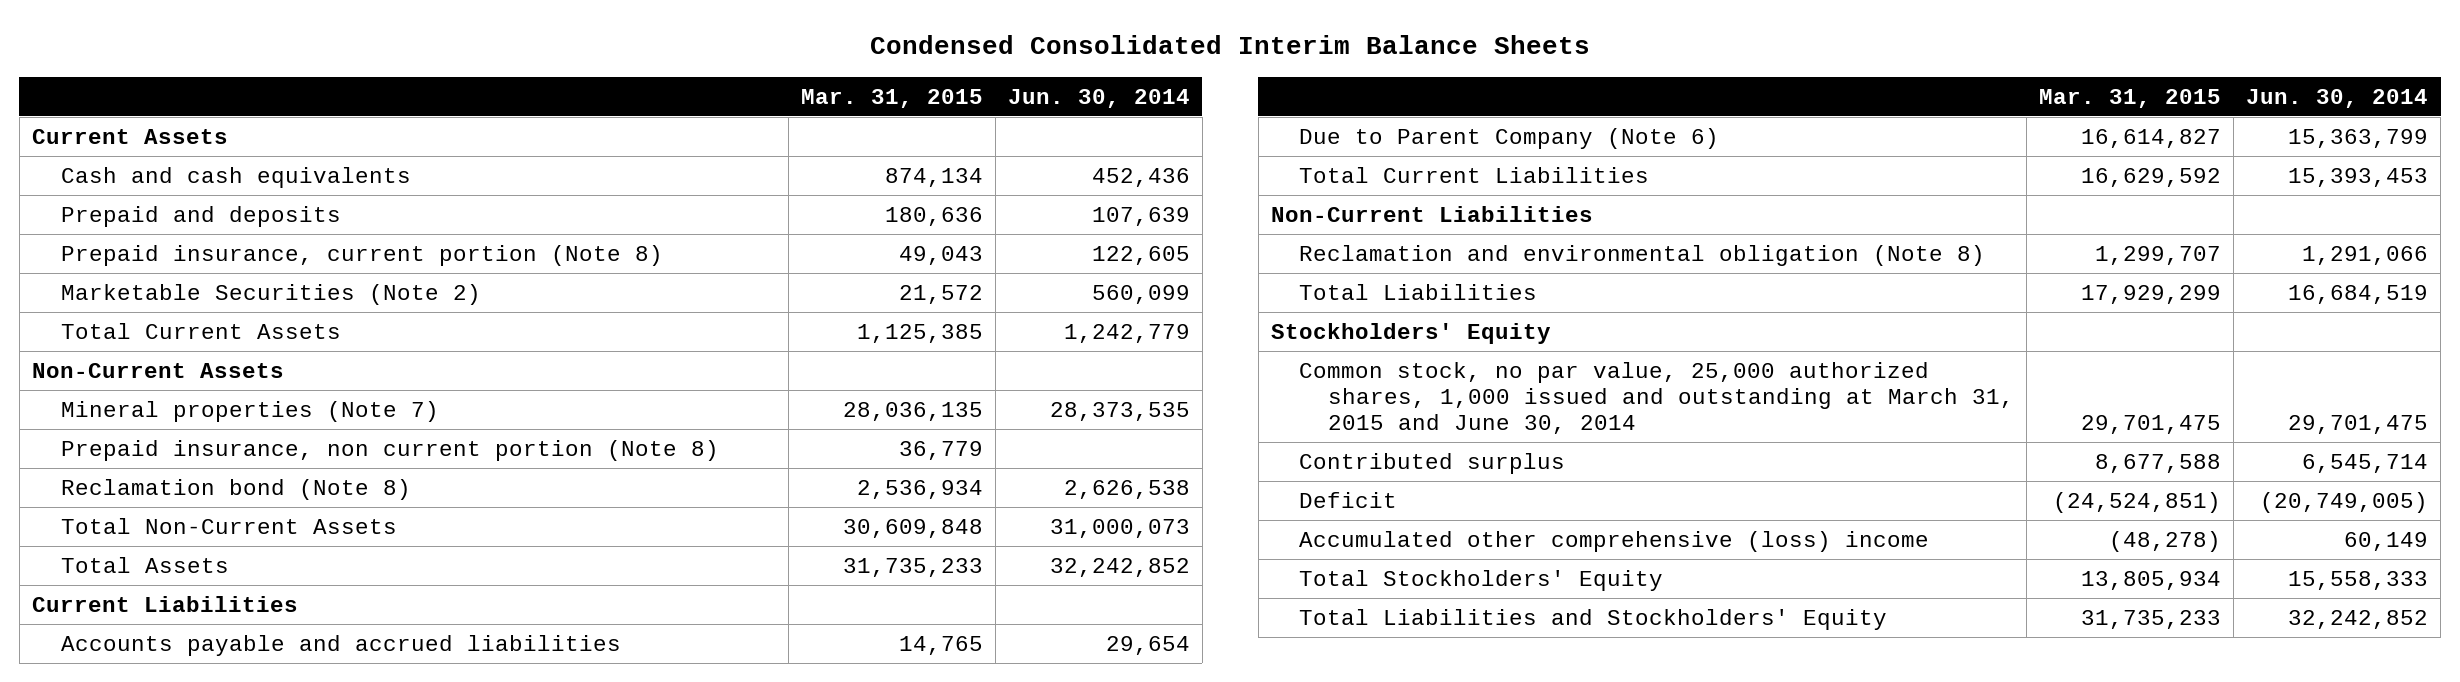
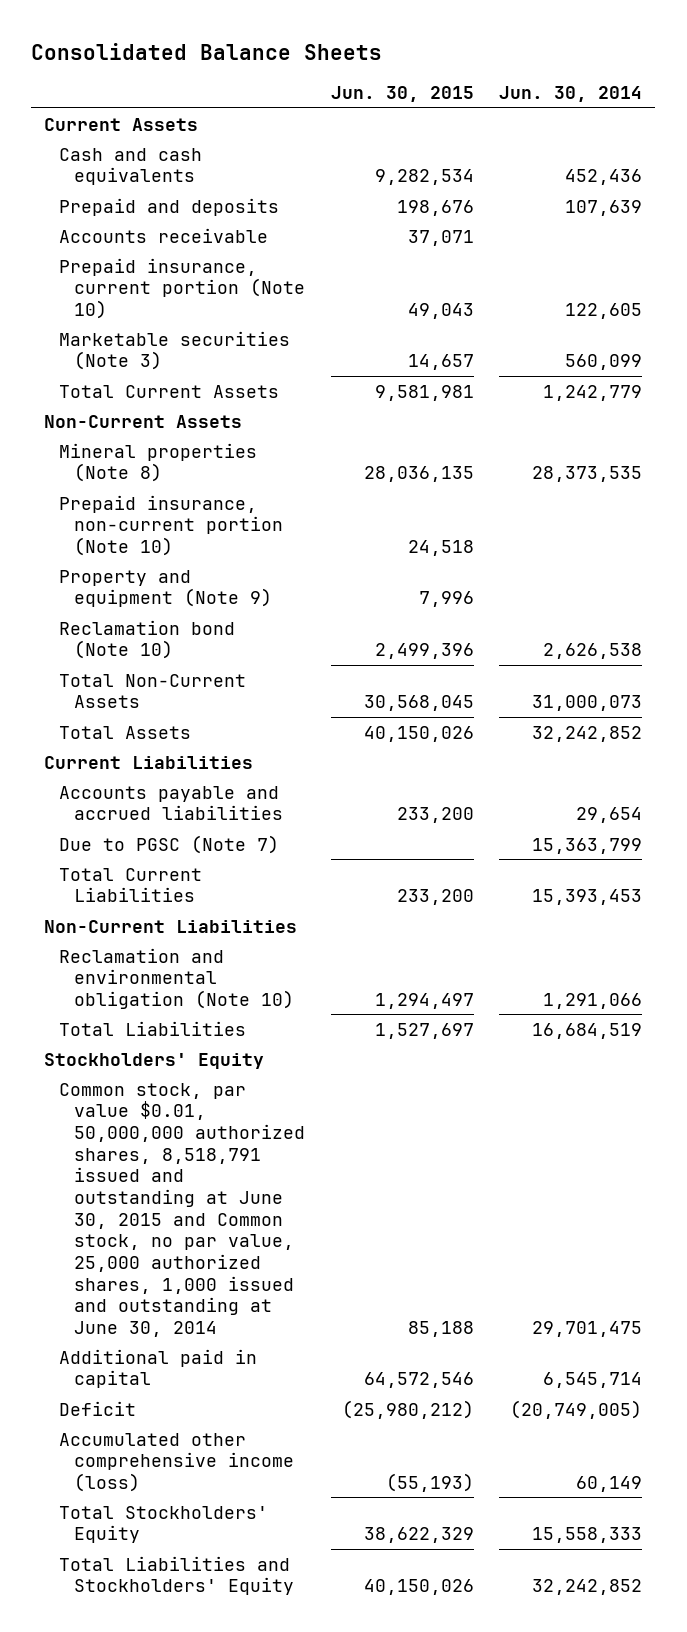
- Condensed Consolidated Interim Balance Sheets
+ Consolidated Balance Sheets
- | Mar. 31, 2015 | Jun. 30, 2014
+ | Jun. 30, 2015 | Jun. 30, 2014
- Prepaid insurance, current portion (Note 8) | 49,043 | 122,605
- Marketable Securities (Note 2) | 21,572 | 560,099
+ Accounts receivable | 37,071 |
+ Prepaid insurance, current portion (Note 10) | 49,043 | 122,605
+ Marketable securities (Note 3) | 14,657 | 560,099
- Mineral properties (Note 7) | 28,036,135 | 28,373,535
- Prepaid insurance, non current portion (Note 8) | 36,779 |
- Reclamation bond (Note 8) | 2,536,934 | 2,626,538
+ Mineral properties (Note 8) | 28,036,135 | 28,373,535
+ Prepaid insurance, non-current portion (Note 10) | 24,518 |
+ Property and equipment (Note 9) | 7,996 |
+ Reclamation bond (Note 10) | 2,499,396 | 2,626,538
- Due to Parent Company (Note 6) | 16,614,827 | 15,363,799
+ Due to PGSC (Note 7) | | 15,363,799
- Reclamation and environmental obligation (Note 8) | 1,299,707 | 1,291,066
+ Reclamation and environmental obligation (Note 10) | 1,294,497 | 1,291,066
- Common stock, no par value, 25,000 authorized shares, 1,000 issued and outstanding at March 31, 2015 and June 30, 2014 | 29,701,475 | 29,701,475
- Contributed surplus | 8,677,588 | 6,545,714
+ Common stock, par value $0.01, 50,000,000 authorized shares, 8,518,791 issued and outstanding at June 30, 2015 and Common stock, no par value, 25,000 authorized shares, 1,000 issued and outstanding at June 30, 2014 | 85,188 | 29,701,475
+ Additional paid in capital | 64,572,546 | 6,545,714
- Accumulated other comprehensive (loss) income | (48,278) | 60,149
+ Accumulated other comprehensive income (loss) | (55,193) | 60,149

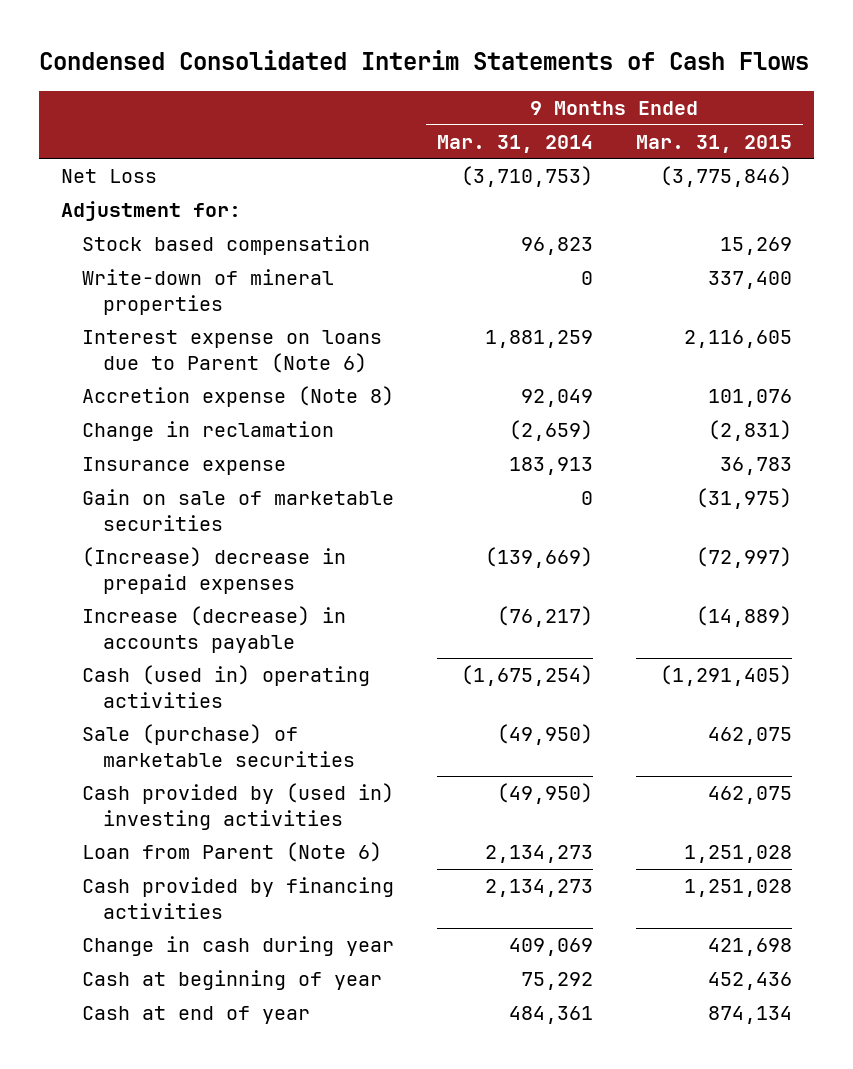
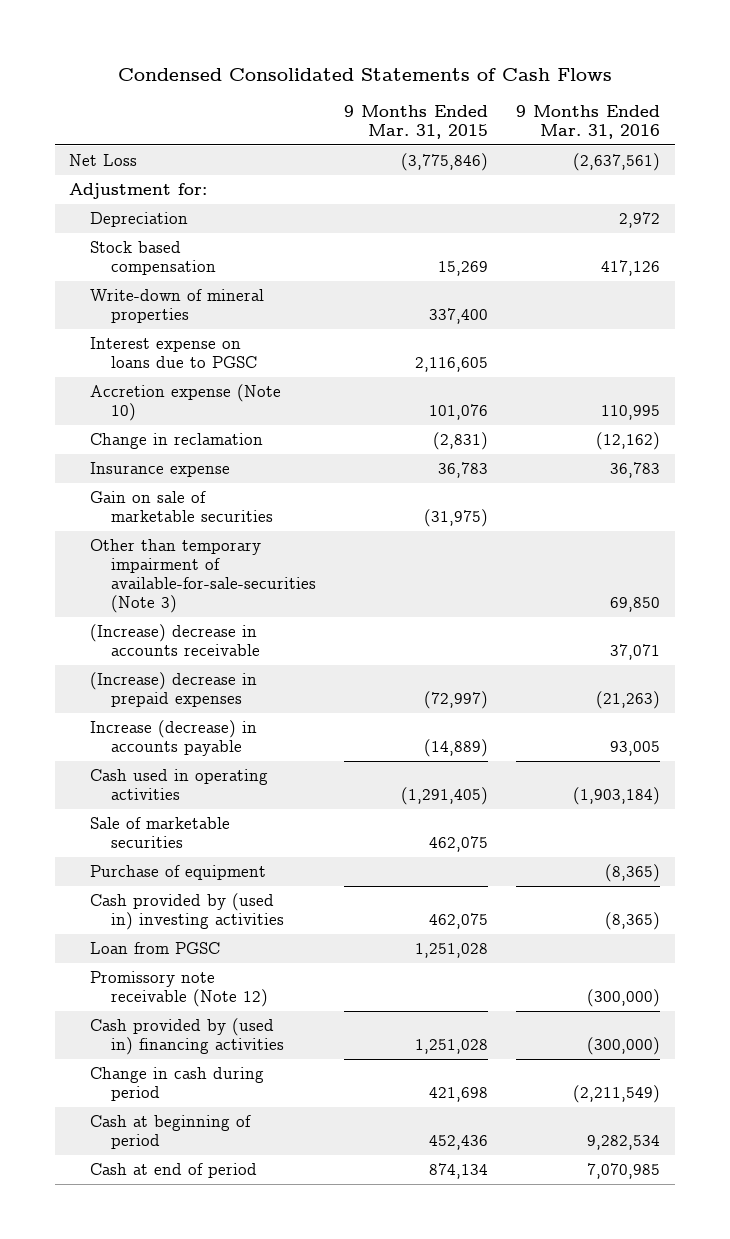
- Condensed Consolidated Interim Statements of Cash Flows
+ Condensed Consolidated Statements of Cash Flows
- | 9 Months Ended Mar. 31, 2014 | 9 Months Ended Mar. 31, 2015
+ | 9 Months Ended Mar. 31, 2015 | 9 Months Ended Mar. 31, 2016
+ Depreciation | | 2,972
- Interest expense on loans due to Parent (Note 6) | 1,881,259 | 2,116,605
- Accretion expense (Note 8) | 92,049 | 101,076
+ Interest expense on loans due to PGSC | 2,116,605 |
+ Accretion expense (Note 10) | 101,076 | 110,995
+ Other than temporary impairment of available-for-sale-securities (Note 3) | | 69,850
+ (Increase) decrease in accounts receivable | | 37,071
- Cash (used in) operating activities | (1,675,254) | (1,291,405)
- Sale (purchase) of marketable securities | (49,950) | 462,075
+ Cash used in operating activities | (1,291,405) | (1,903,184)
+ Sale of marketable securities | 462,075 |
+ Purchase of equipment | | (8,365)
- Loan from Parent (Note 6) | 2,134,273 | 1,251,028
- Cash provided by financing activities | 2,134,273 | 1,251,028
- Change in cash during year | 409,069 | 421,698
- Cash at beginning of year | 75,292 | 452,436
- Cash at end of year | 484,361 | 874,134
+ Loan from PGSC | 1,251,028 |
+ Promissory note receivable (Note 12) | | (300,000)
+ Cash provided by (used in) financing activities | 1,251,028 | (300,000)
+ Change in cash during period | 421,698 | (2,211,549)
+ Cash at beginning of period | 452,436 | 9,282,534
+ Cash at end of period | 874,134 | 7,070,985

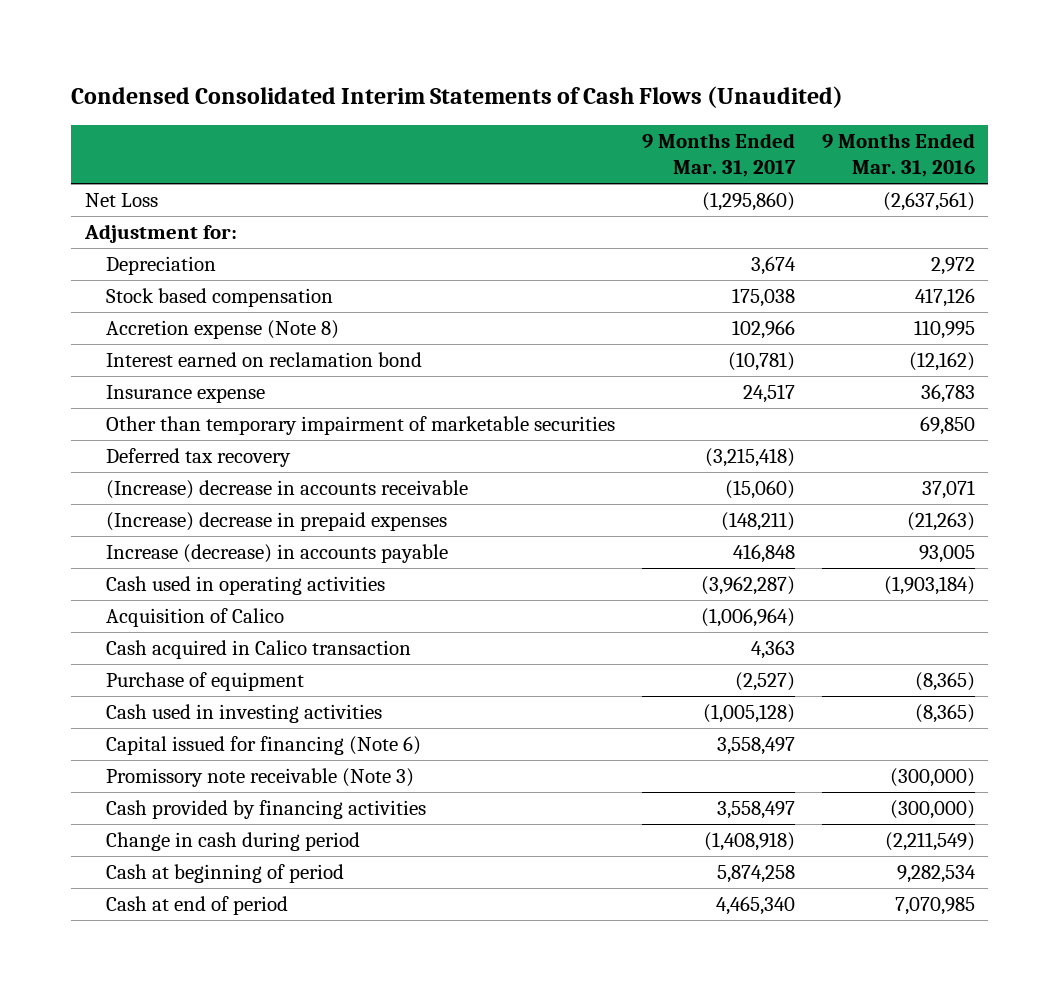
- Condensed Consolidated Statements of Cash Flows
+ Condensed Consolidated Interim Statements of Cash Flows (Unaudited)
- | 9 Months Ended Mar. 31, 2015 | 9 Months Ended Mar. 31, 2016
+ | 9 Months Ended Mar. 31, 2017 | 9 Months Ended Mar. 31, 2016
- Write-down of mineral properties | 337,400 |
- Interest expense on loans due to PGSC | 2,116,605 |
- Accretion expense (Note 10) | 101,076 | 110,995
- Change in reclamation | (2,831) | (12,162)
+ Accretion expense (Note 8) | 102,966 | 110,995
+ Interest earned on reclamation bond | (10,781) | (12,162)
- Gain on sale of marketable securities | (31,975) |
- Other than temporary impairment of available-for-sale-securities (Note 3) | | 69,850
+ Other than temporary impairment of marketable securities | | 69,850
+ Deferred tax recovery | (3,215,418) |
- Sale of marketable securities | 462,075 |
+ Acquisition of Calico | (1,006,964) |
+ Cash acquired in Calico transaction | 4,363 |
- Cash provided by (used in) investing activities | 462,075 | (8,365)
- Loan from PGSC | 1,251,028 |
- Promissory note receivable (Note 12) | | (300,000)
- Cash provided by (used in) financing activities | 1,251,028 | (300,000)
+ Cash used in investing activities | (1,005,128) | (8,365)
+ Capital issued for financing (Note 6) | 3,558,497 |
+ Promissory note receivable (Note 3) | | (300,000)
+ Cash provided by financing activities | 3,558,497 | (300,000)

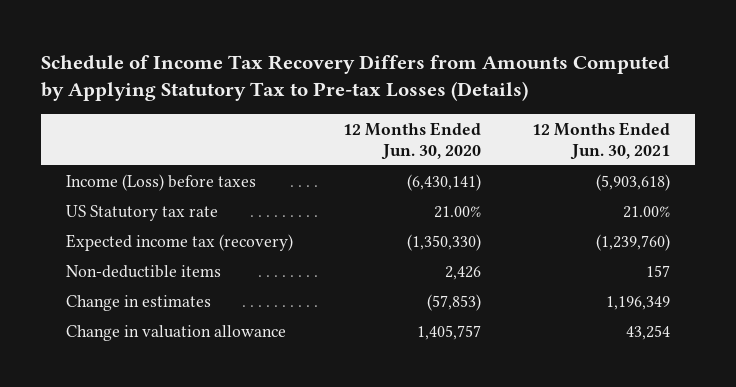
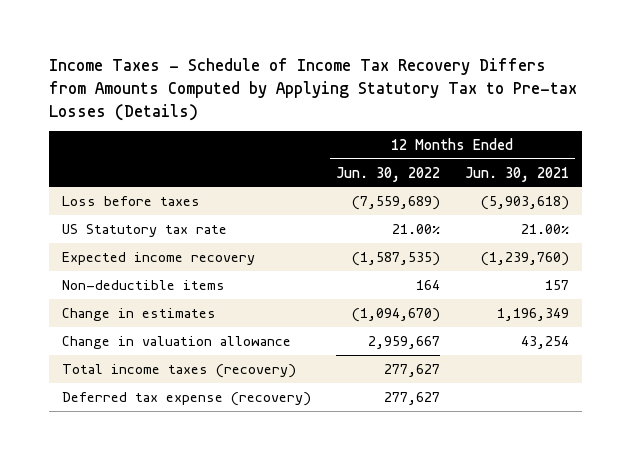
- Schedule of Income Tax Recovery Differs from Amounts Computed by Applying Statutory Tax to Pre-tax Losses (Details)
+ Income Taxes - Schedule of Income Tax Recovery Differs from Amounts Computed by Applying Statutory Tax to Pre-tax Losses (Details)
- | 12 Months Ended Jun. 30, 2020 | 12 Months Ended Jun. 30, 2021
+ | 12 Months Ended Jun. 30, 2022 | 12 Months Ended Jun. 30, 2021
- Income (Loss) before taxes | (6,430,141) | (5,903,618)
+ Loss before taxes | (7,559,689) | (5,903,618)
- Expected income tax (recovery) | (1,350,330) | (1,239,760)
+ Expected income recovery | (1,587,535) | (1,239,760)
+ Total income taxes (recovery) | 277,627 |
+ Deferred tax expense (recovery) | 277,627 |

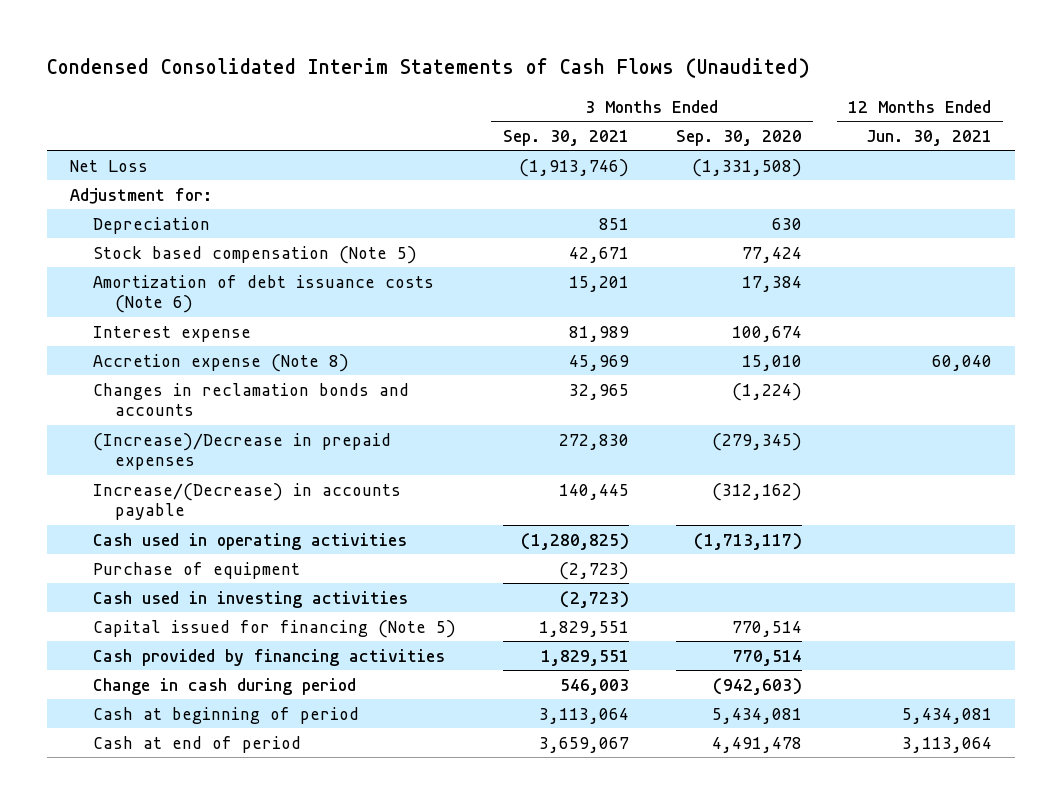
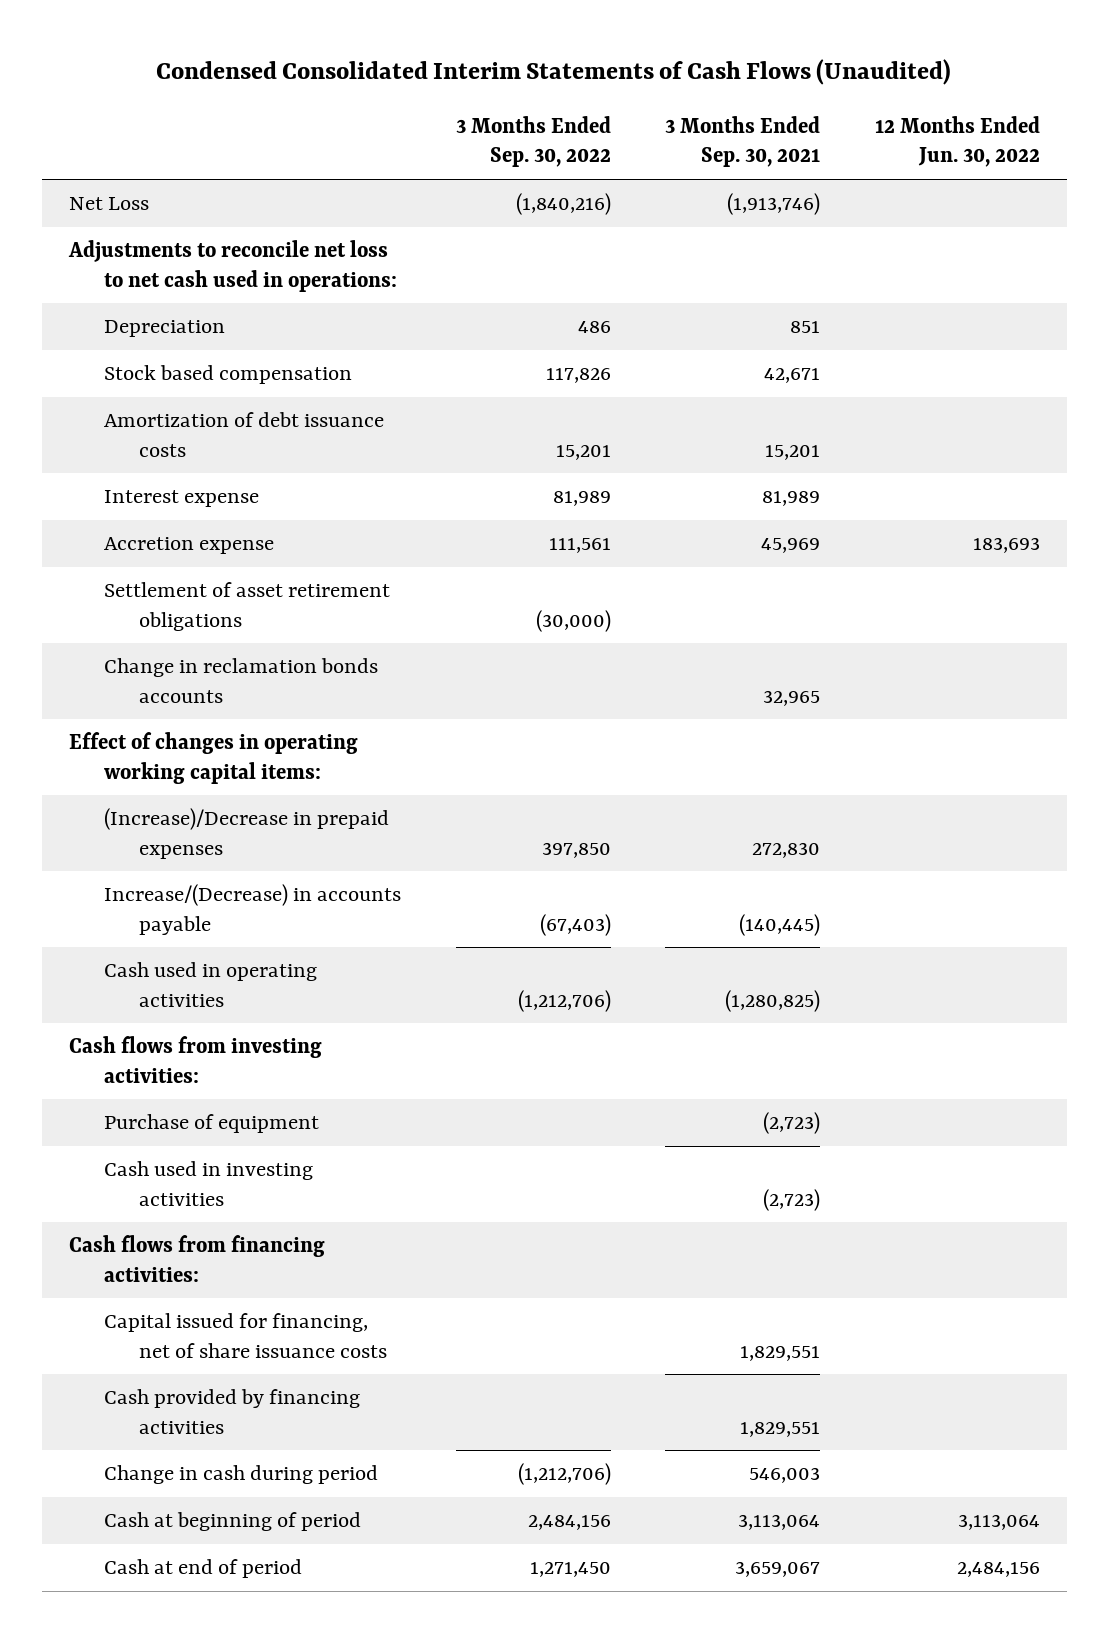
- | 3 Months Ended Sep. 30, 2021 | 3 Months Ended Sep. 30, 2020 | 12 Months Ended Jun. 30, 2021
+ | 3 Months Ended Sep. 30, 2022 | 3 Months Ended Sep. 30, 2021 | 12 Months Ended Jun. 30, 2022
- Adjustment for:
+ Adjustments to reconcile net loss to net cash used in operations:
- Stock based compensation (Note 5) | 42,671 | 77,424 |
- Amortization of debt issuance costs (Note 6) | 15,201 | 17,384 |
+ Stock based compensation | 117,826 | 42,671 |
+ Amortization of debt issuance costs | 15,201 | 15,201 |
- Accretion expense (Note 8) | 45,969 | 15,010 | 60,040
- Changes in reclamation bonds and accounts | 32,965 | (1,224) |
+ Accretion expense | 111,561 | 45,969 | 183,693
+ Settlement of asset retirement obligations | (30,000) | |
+ Change in reclamation bonds accounts | | 32,965 |
+ Effect of changes in operating working capital items:
- Increase/(Decrease) in accounts payable | 140,445 | (312,162) |
+ Increase/(Decrease) in accounts payable | (67,403) | (140,445) |
+ Cash flows from investing activities:
- Capital issued for financing (Note 5) | 1,829,551 | 770,514 |
+ Cash flows from financing activities:
+ Capital issued for financing, net of share issuance costs | | 1,829,551 |

